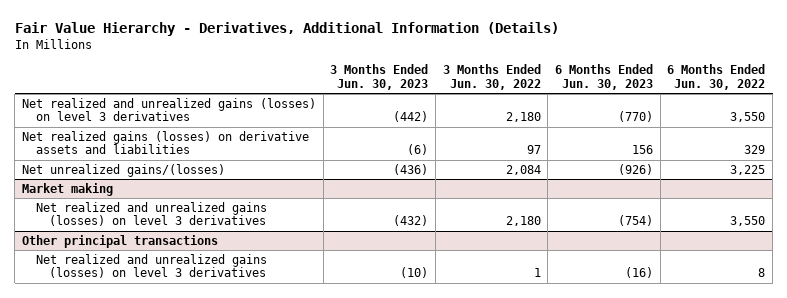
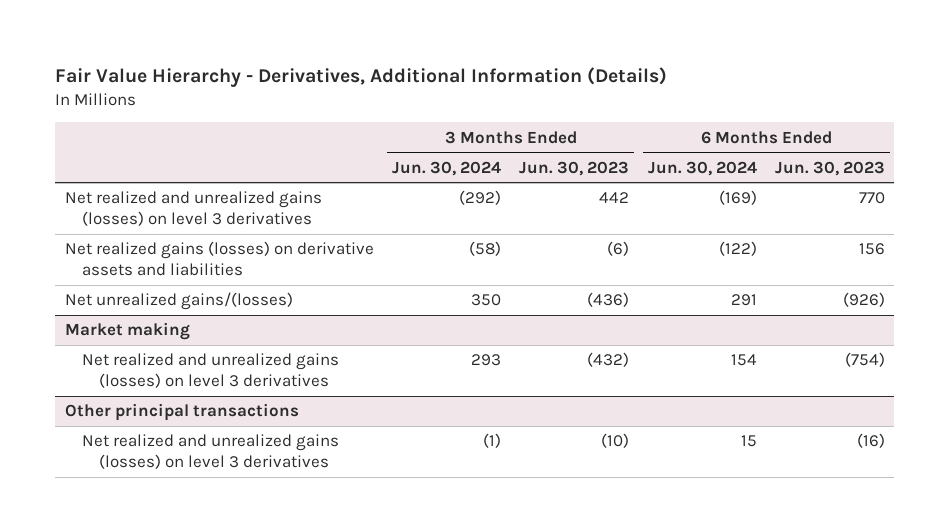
- | 3 Months Ended Jun. 30, 2023 | 3 Months Ended Jun. 30, 2022 | 6 Months Ended Jun. 30, 2023 | 6 Months Ended Jun. 30, 2022
+ | 3 Months Ended Jun. 30, 2024 | 3 Months Ended Jun. 30, 2023 | 6 Months Ended Jun. 30, 2024 | 6 Months Ended Jun. 30, 2023
- Net realized and unrealized gains (losses) on level 3 derivatives | (442) | 2,180 | (770) | 3,550
+ Net realized and unrealized gains (losses) on level 3 derivatives | (292) | 442 | (169) | 770

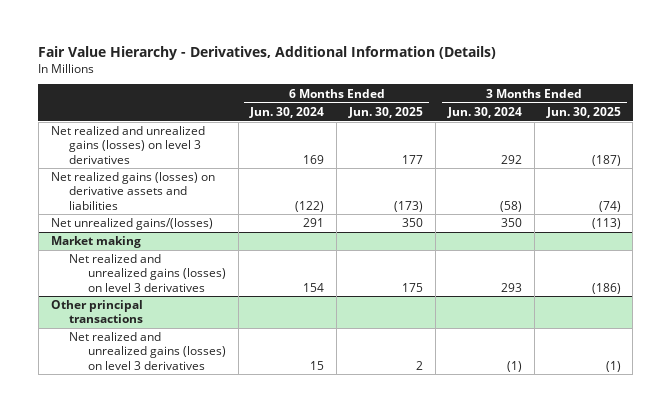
- | 3 Months Ended Jun. 30, 2024 | 3 Months Ended Jun. 30, 2023 | 6 Months Ended Jun. 30, 2024 | 6 Months Ended Jun. 30, 2023
+ | 6 Months Ended Jun. 30, 2024 | 6 Months Ended Jun. 30, 2025 | 3 Months Ended Jun. 30, 2024 | 3 Months Ended Jun. 30, 2025
- Net realized and unrealized gains (losses) on level 3 derivatives | (292) | 442 | (169) | 770
+ Net realized and unrealized gains (losses) on level 3 derivatives | 169 | 177 | 292 | (187)

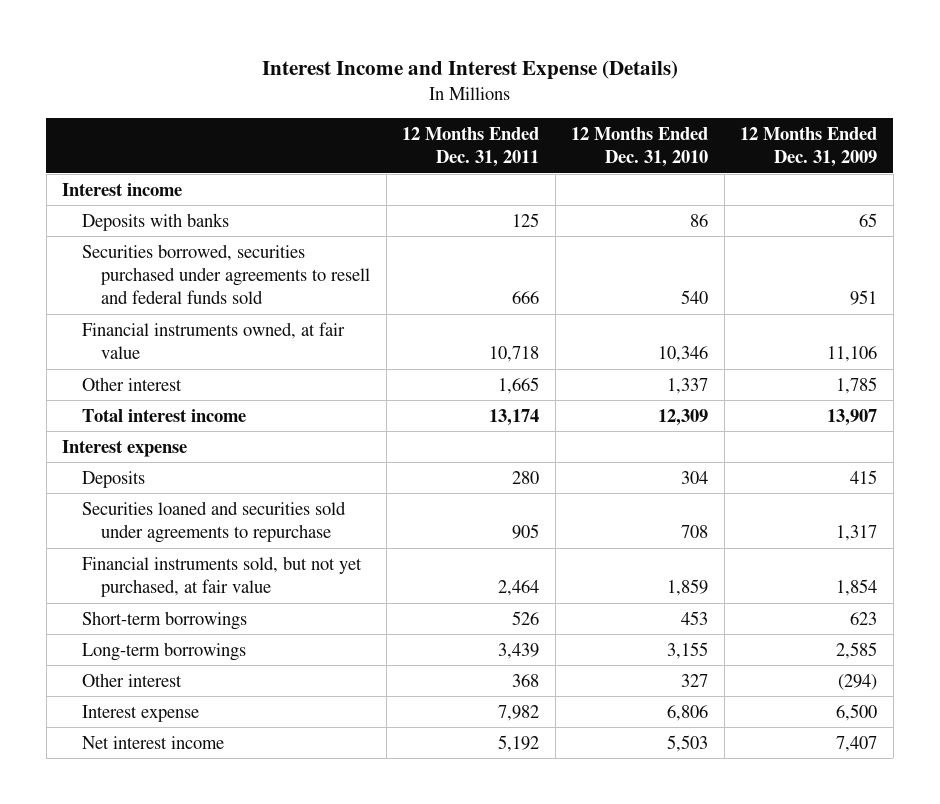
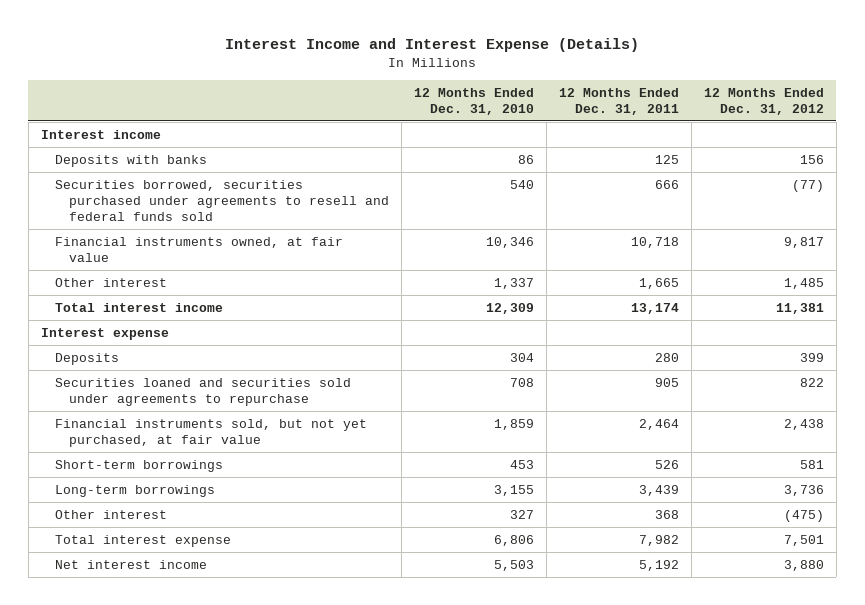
- | 12 Months Ended Dec. 31, 2011 | 12 Months Ended Dec. 31, 2010 | 12 Months Ended Dec. 31, 2009
+ | 12 Months Ended Dec. 31, 2010 | 12 Months Ended Dec. 31, 2011 | 12 Months Ended Dec. 31, 2012
- Interest expense | 7,982 | 6,806 | 6,500
+ Total interest expense | 6,806 | 7,982 | 7,501

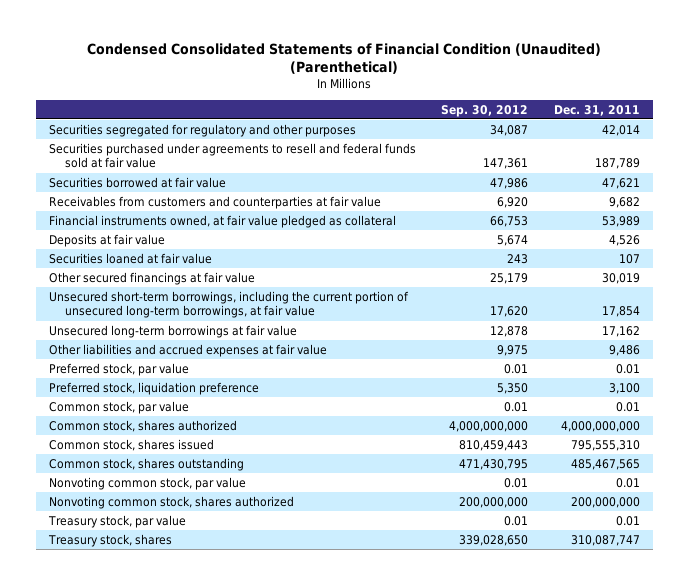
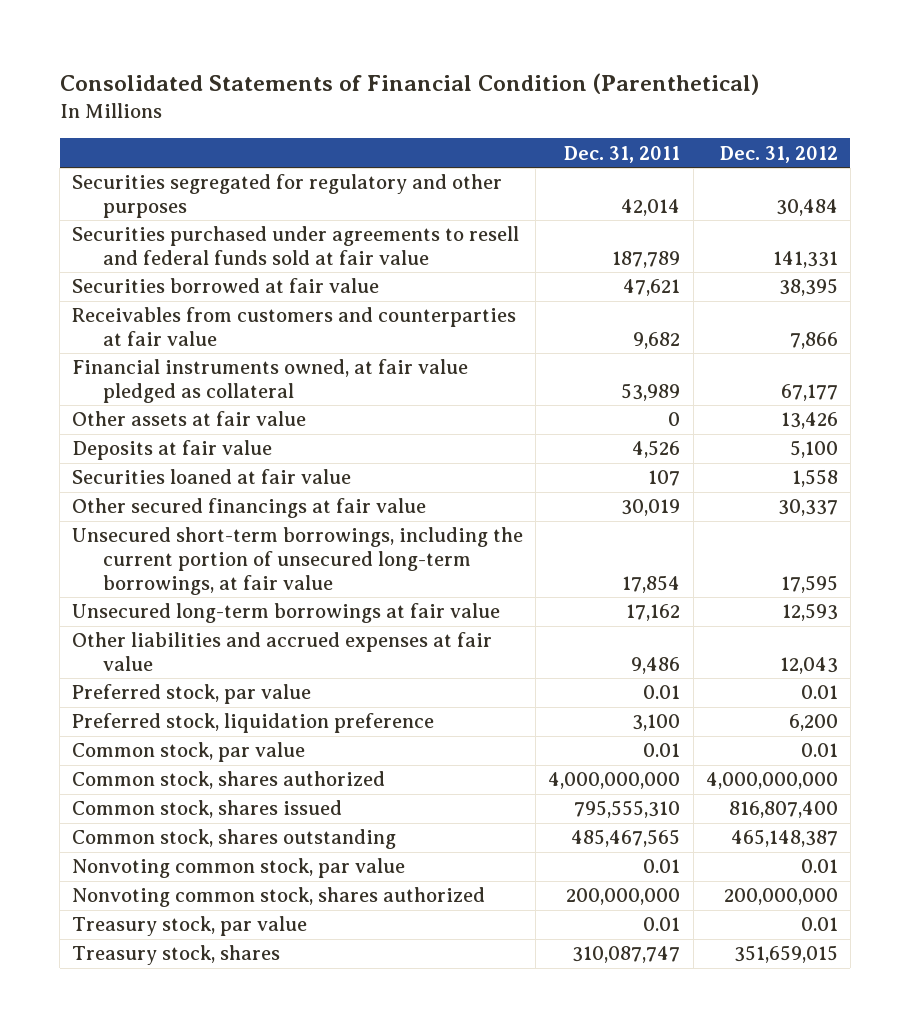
- Condensed Consolidated Statements of Financial Condition (Unaudited) (Parenthetical)
+ Consolidated Statements of Financial Condition (Parenthetical)
- | Sep. 30, 2012 | Dec. 31, 2011
+ | Dec. 31, 2011 | Dec. 31, 2012
+ Other assets at fair value | 0 | 13,426

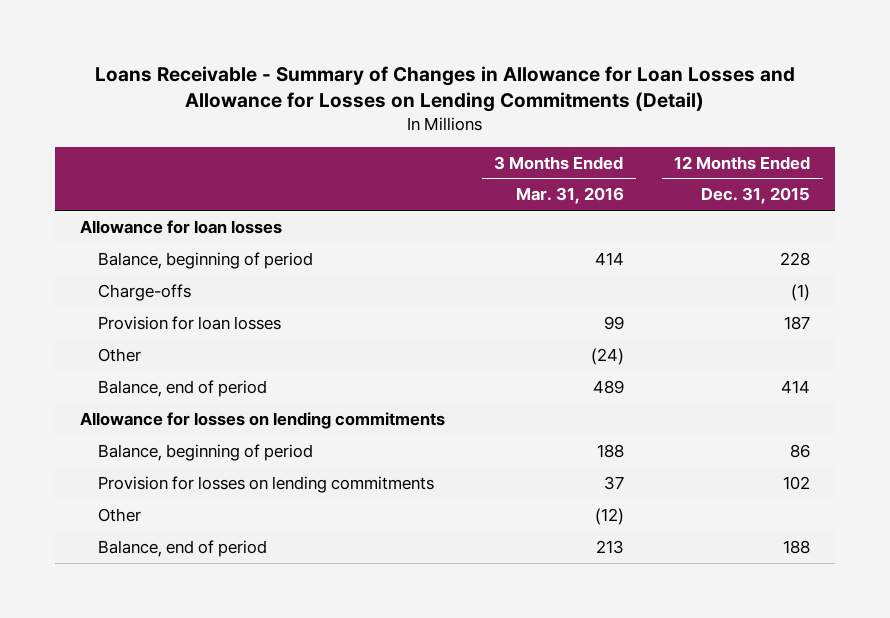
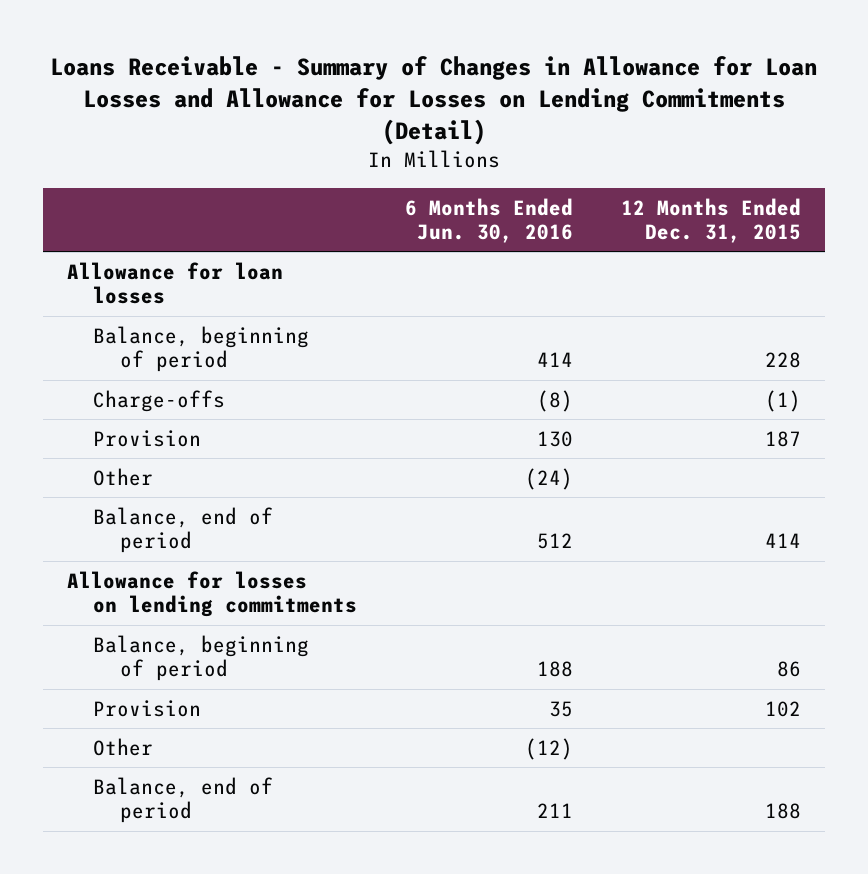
- | 3 Months Ended Mar. 31, 2016 | 12 Months Ended Dec. 31, 2015
+ | 6 Months Ended Jun. 30, 2016 | 12 Months Ended Dec. 31, 2015
- Provision for loan losses | 99 | 187
+ Provision | 130 | 187
- Provision for losses on lending commitments | 37 | 102
+ Provision | 35 | 102

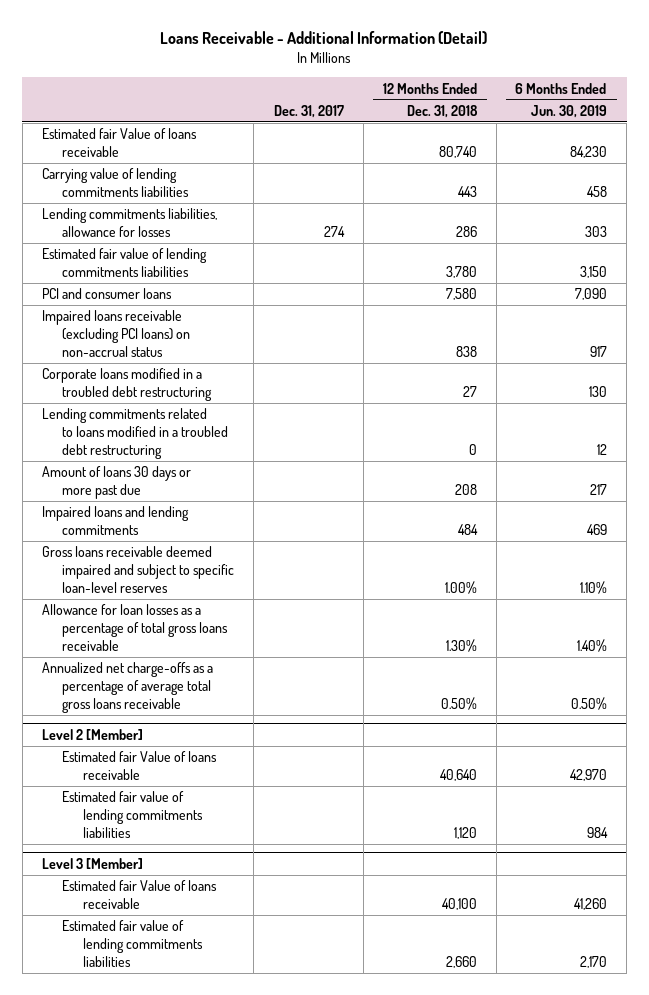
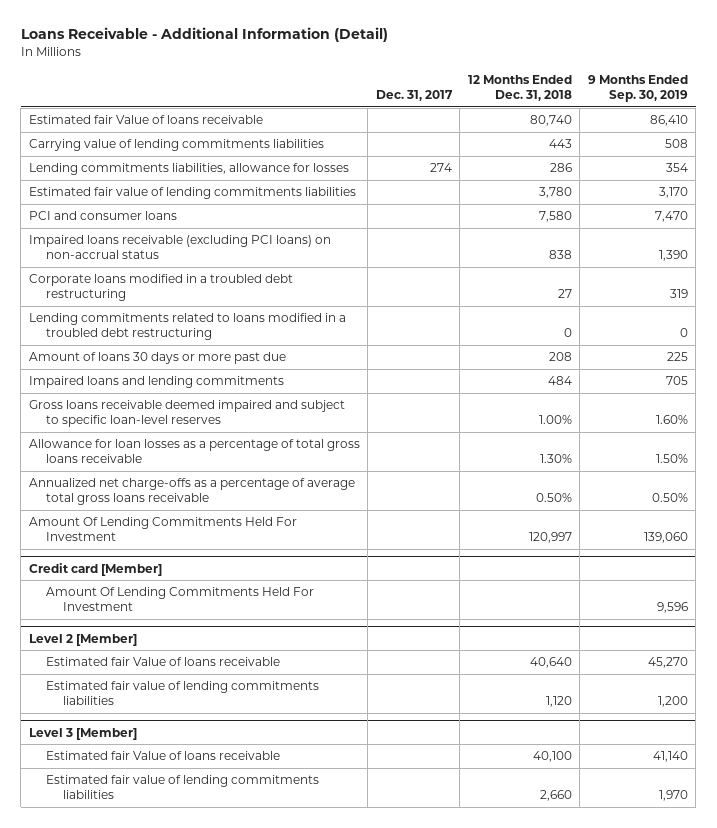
- | Dec. 31, 2017 | 12 Months Ended Dec. 31, 2018 | 6 Months Ended Jun. 30, 2019
+ | Dec. 31, 2017 | 12 Months Ended Dec. 31, 2018 | 9 Months Ended Sep. 30, 2019
+ Amount Of Lending Commitments Held For Investment | | 120,997 | 139,060
+ Credit card [Member]
+ Amount Of Lending Commitments Held For Investment | | | 9,596

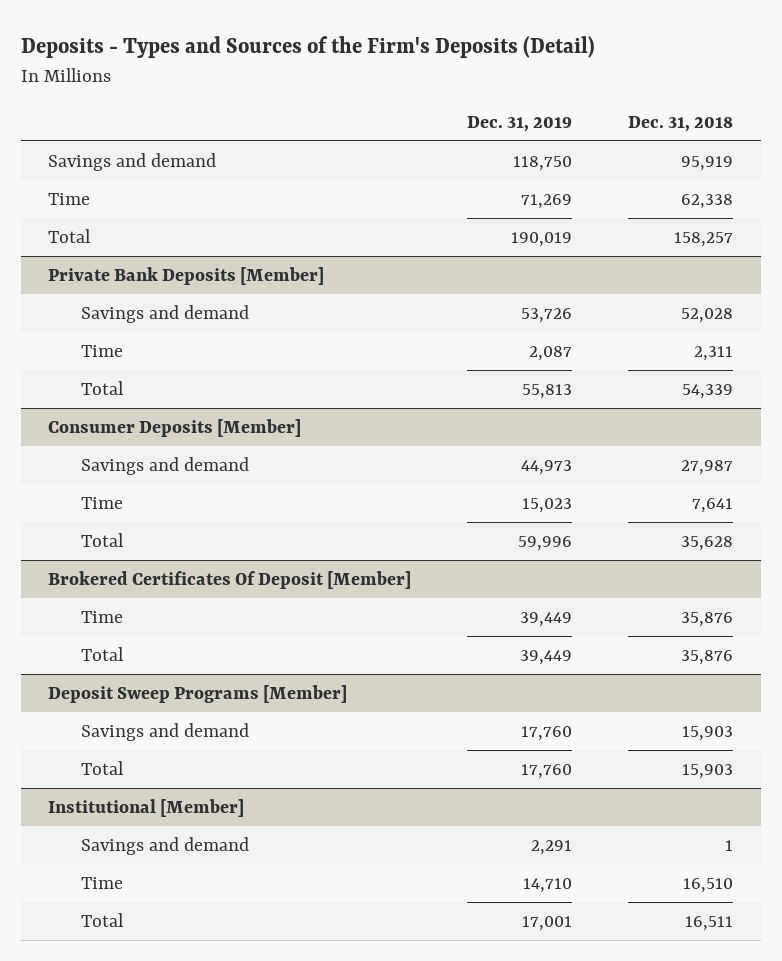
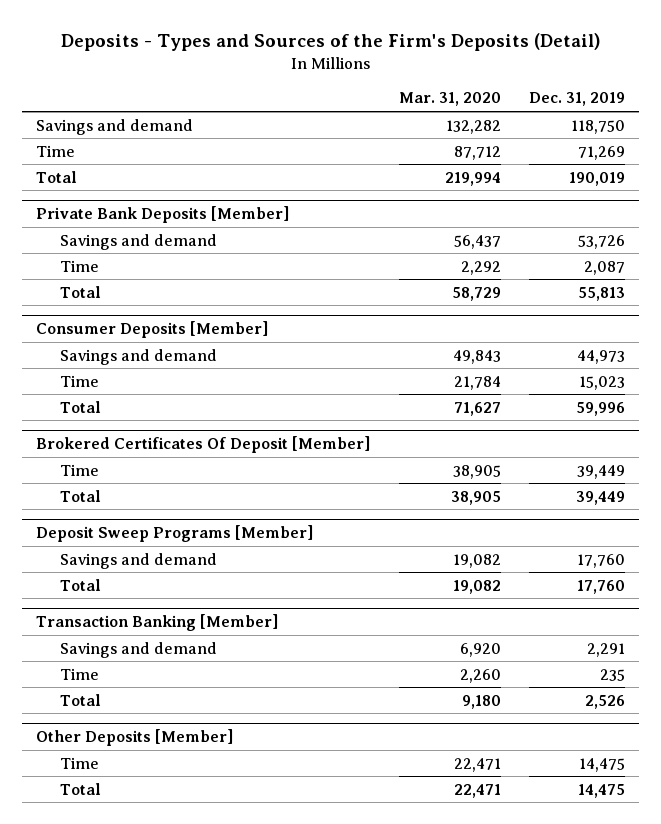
- | Dec. 31, 2019 | Dec. 31, 2018
+ | Mar. 31, 2020 | Dec. 31, 2019
- Institutional [Member]
+ Transaction Banking [Member]
- Time | 14,710 | 16,510
- Total | 17,001 | 16,511
+ Time | 2,260 | 235
+ Total | 9,180 | 2,526
+ Other Deposits [Member]
+ Time | 22,471 | 14,475
+ Total | 22,471 | 14,475

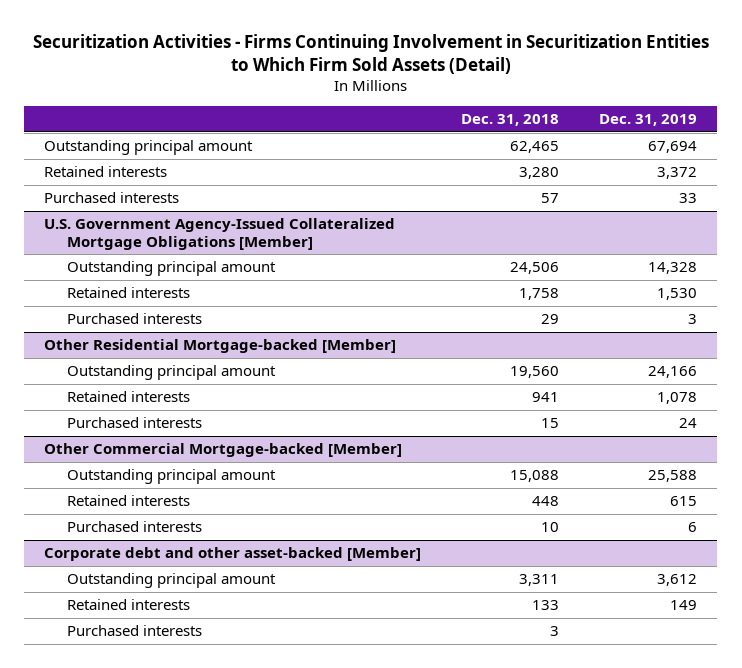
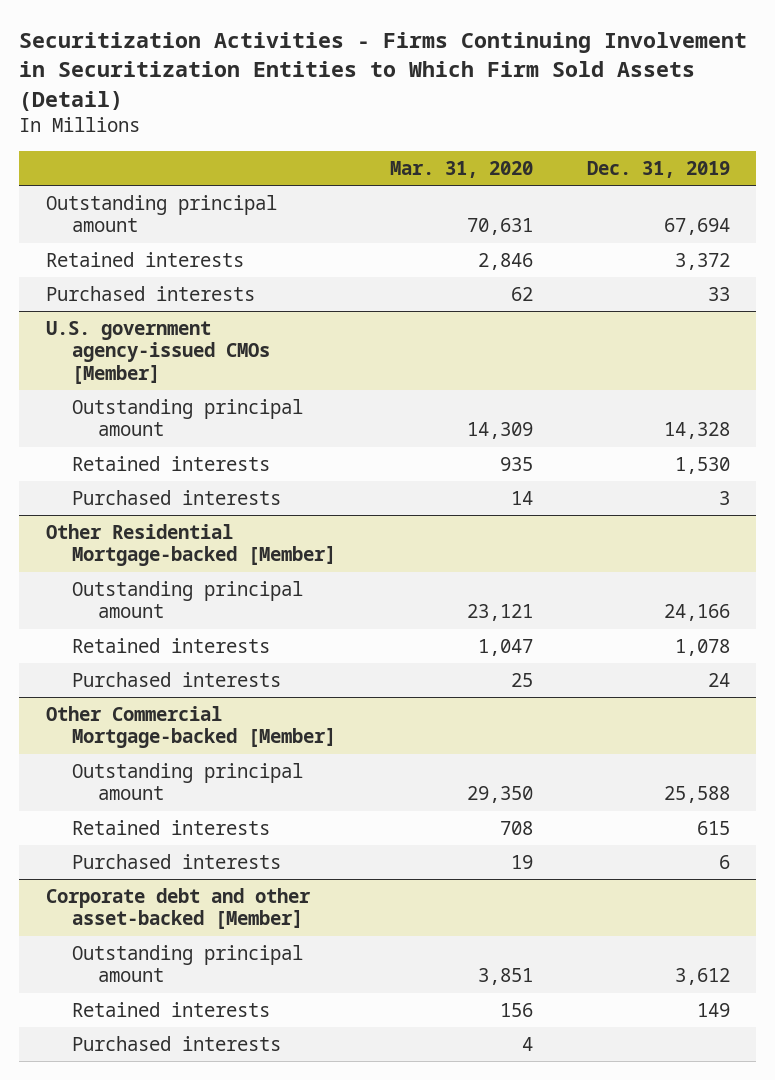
- | Dec. 31, 2018 | Dec. 31, 2019
+ | Mar. 31, 2020 | Dec. 31, 2019
- U.S. Government Agency-Issued Collateralized Mortgage Obligations [Member]
+ U.S. government agency-issued CMOs [Member]

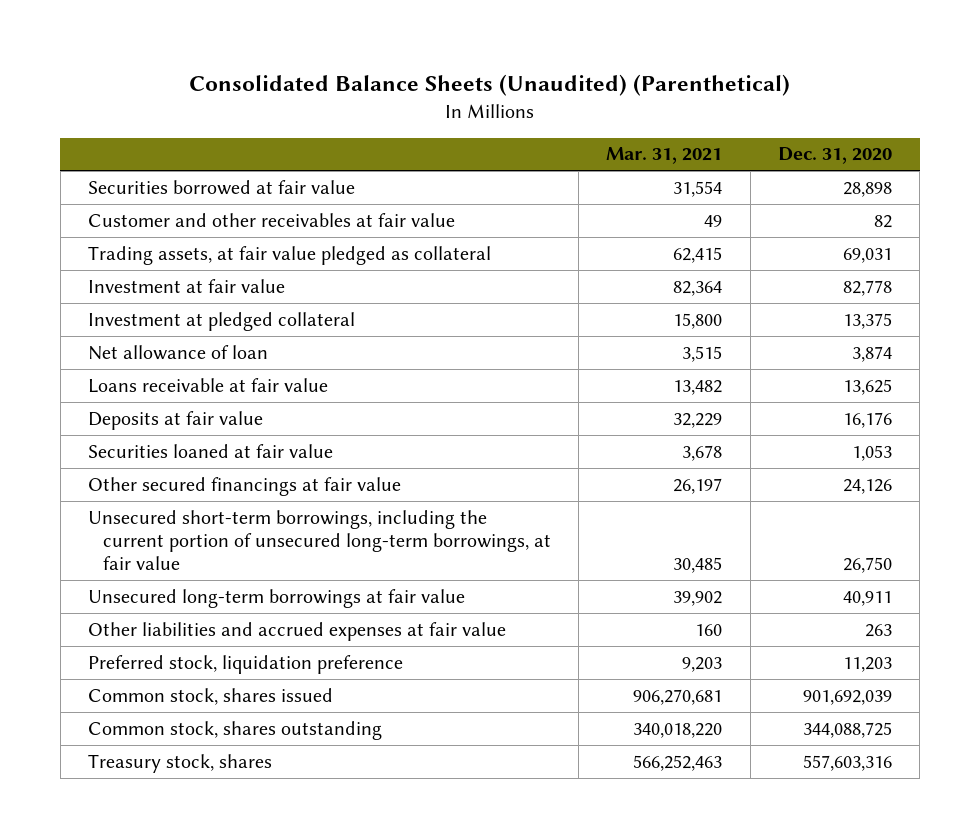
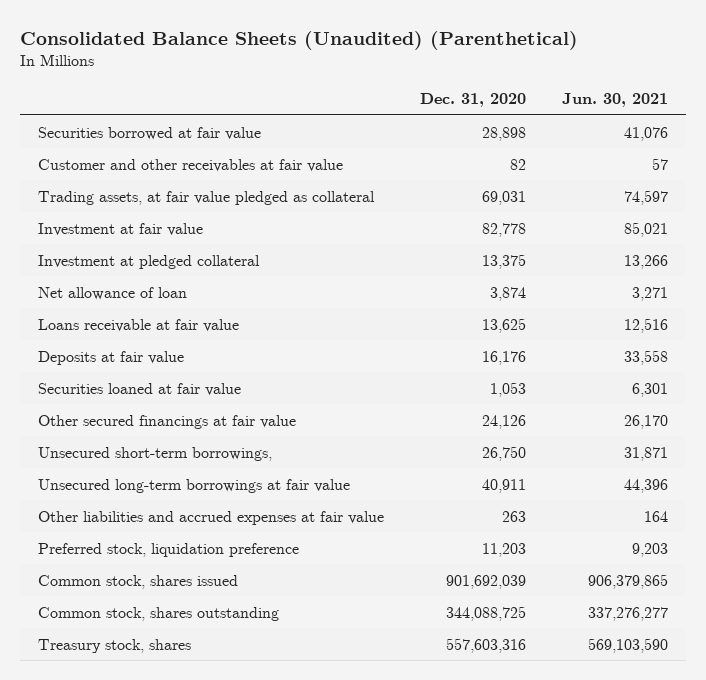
- | Mar. 31, 2021 | Dec. 31, 2020
+ | Dec. 31, 2020 | Jun. 30, 2021
- Unsecured short-term borrowings, including the current portion of unsecured long-term borrowings, at fair value | 30,485 | 26,750
+ Unsecured short-term borrowings, | 26,750 | 31,871

